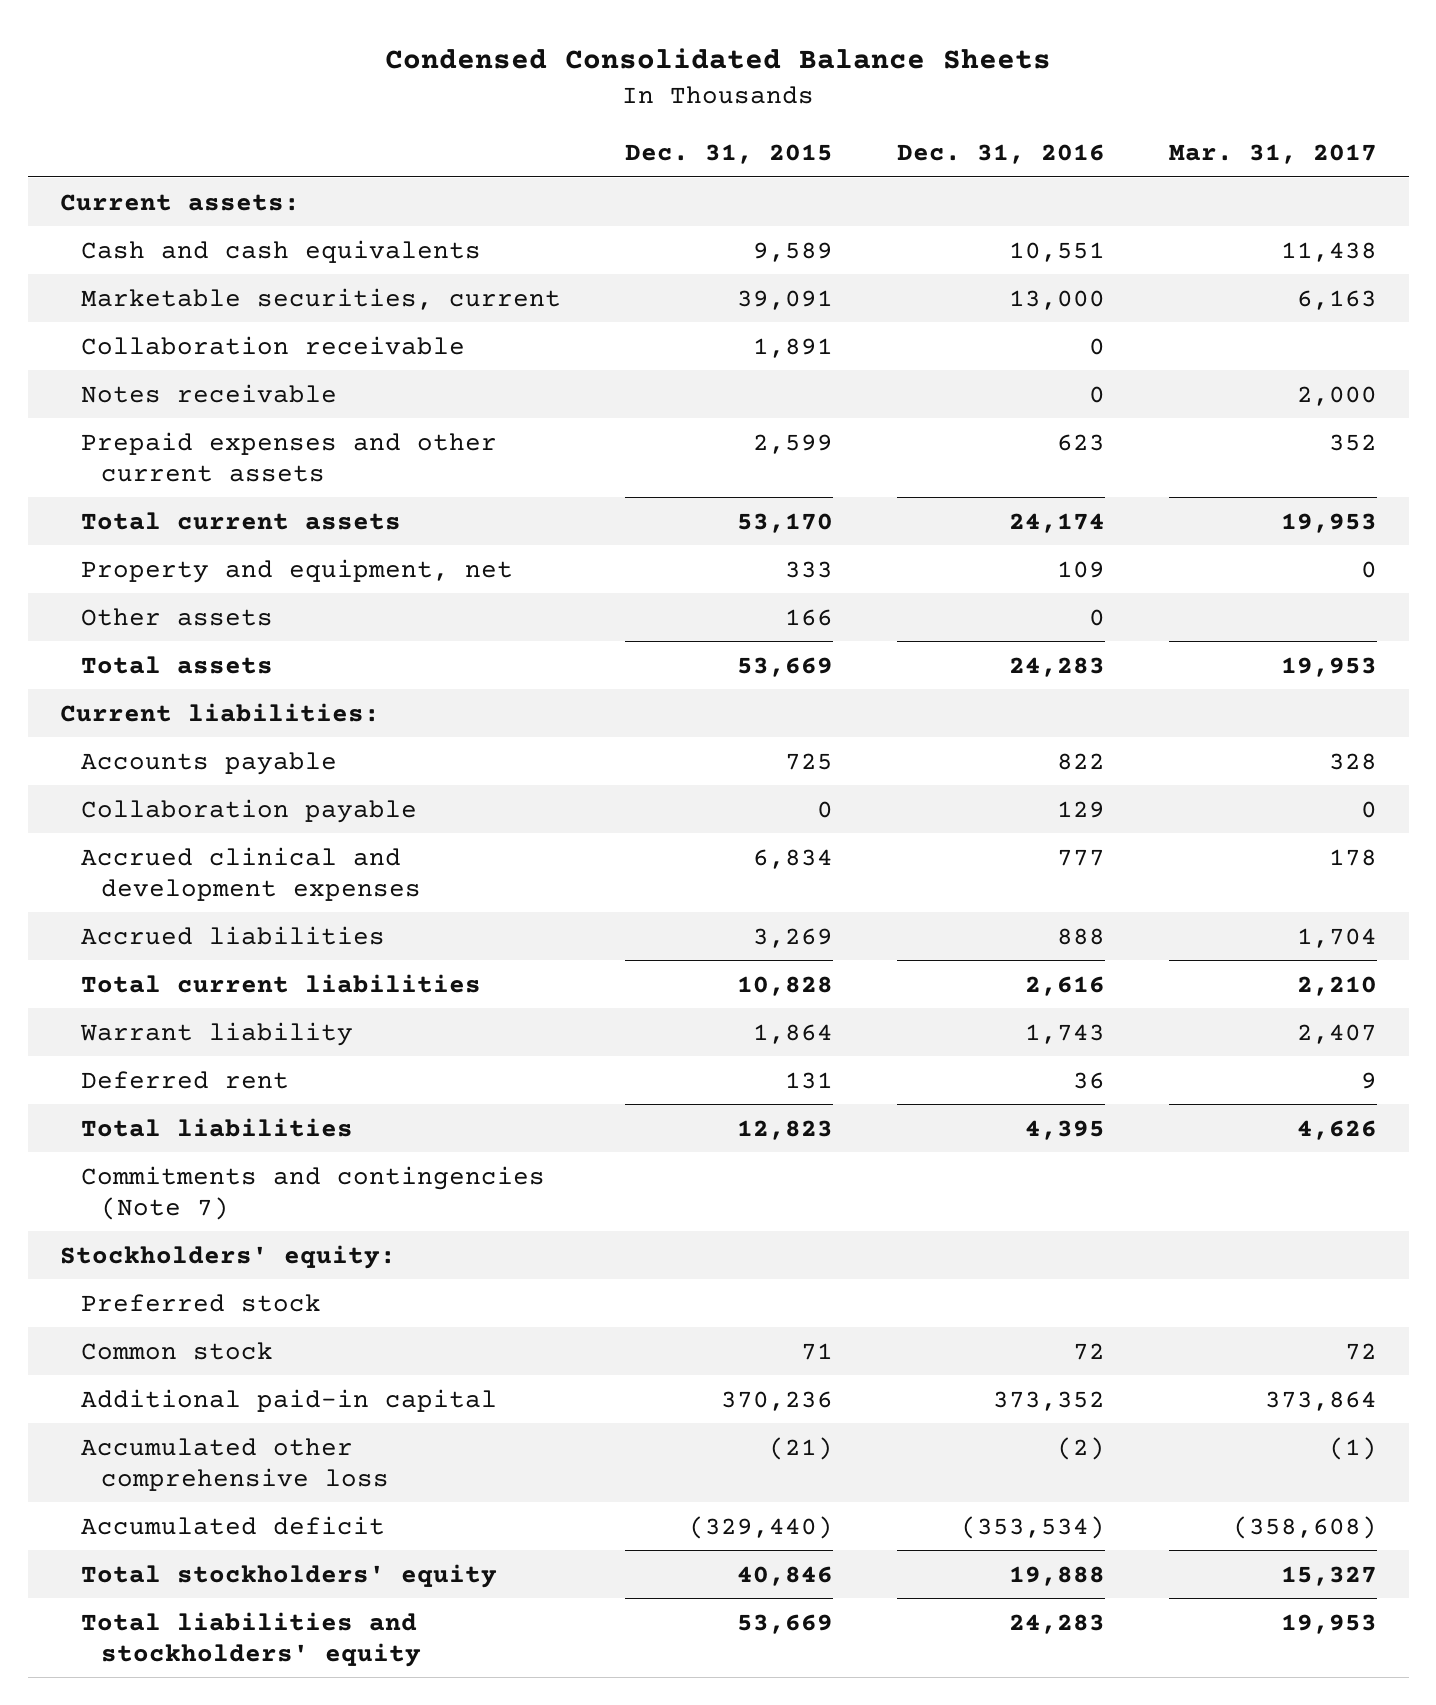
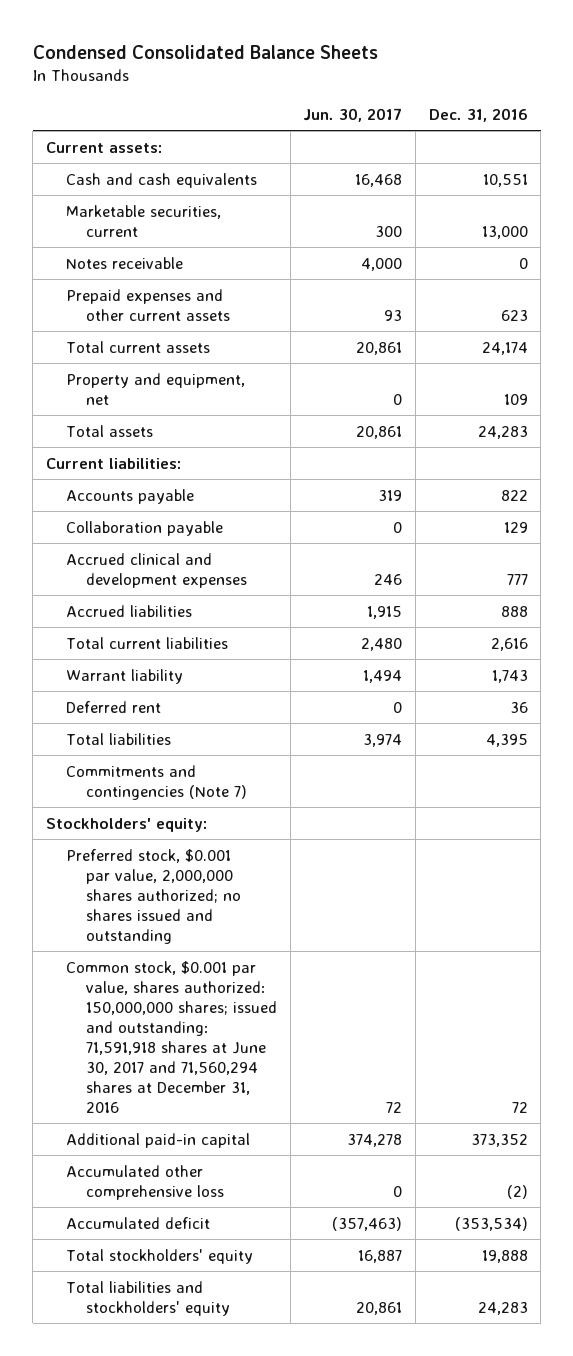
- | Dec. 31, 2015 | Dec. 31, 2016 | Mar. 31, 2017
+ | Jun. 30, 2017 | Dec. 31, 2016
- Collaboration receivable | 1,891 | 0 |
- Other assets | 166 | 0 |
- Preferred stock
- Common stock | 71 | 72 | 72
+ Preferred stock, $0.001 par value, 2,000,000 shares authorized; no shares issued and outstanding
+ Common stock, $0.001 par value, shares authorized: 150,000,000 shares; issued and outstanding: 71,591,918 shares at June 30, 2017 and 71,560,294 shares at December 31, 2016 | 72 | 72

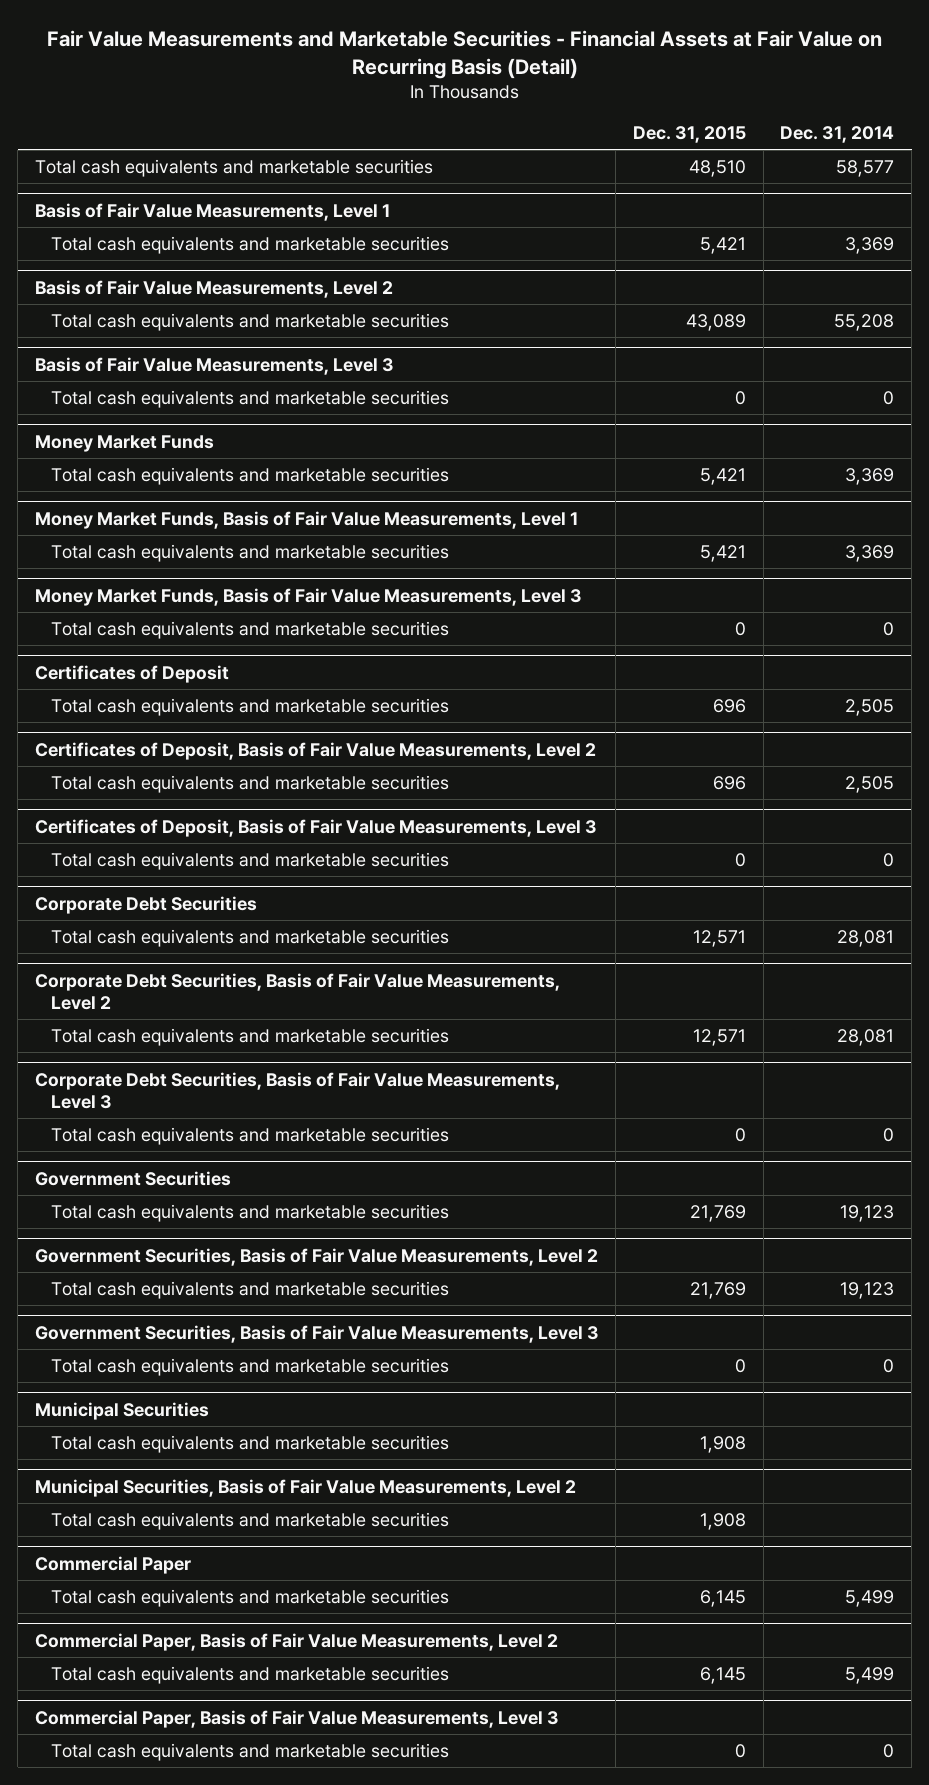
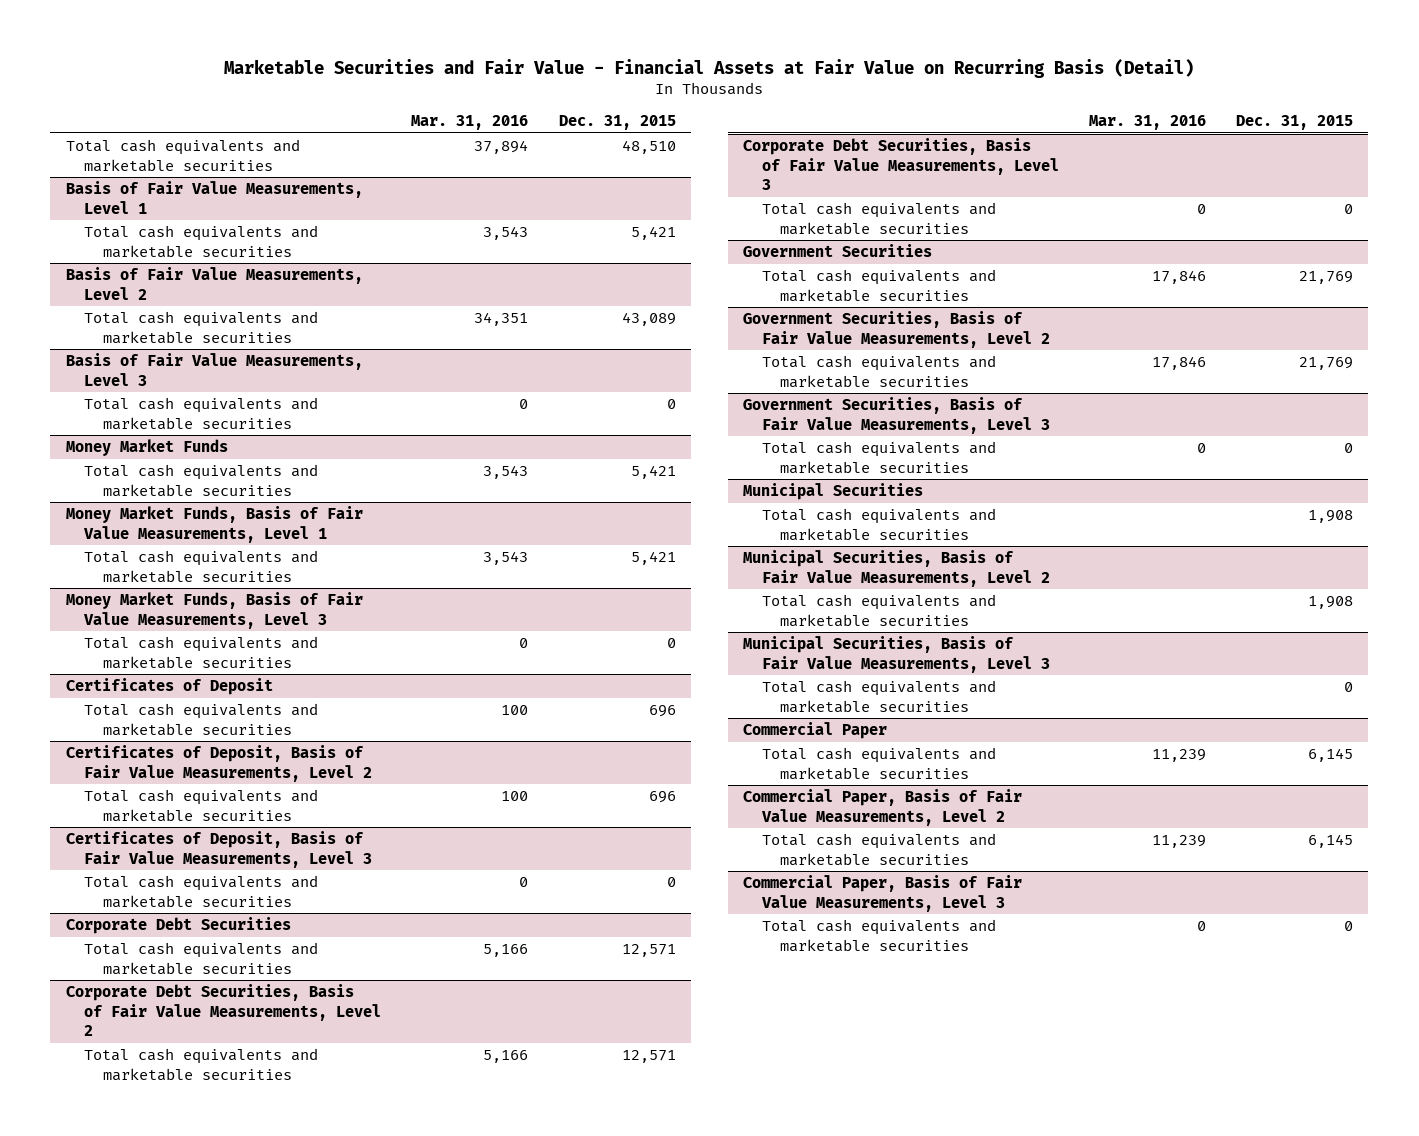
- Fair Value Measurements and Marketable Securities - Financial Assets at Fair Value on Recurring Basis (Detail)
+ Marketable Securities and Fair Value - Financial Assets at Fair Value on Recurring Basis (Detail)
- | Dec. 31, 2015 | Dec. 31, 2014
+ | Mar. 31, 2016 | Dec. 31, 2015
+ Municipal Securities, Basis of Fair Value Measurements, Level 3
+ Total cash equivalents and marketable securities | | 0

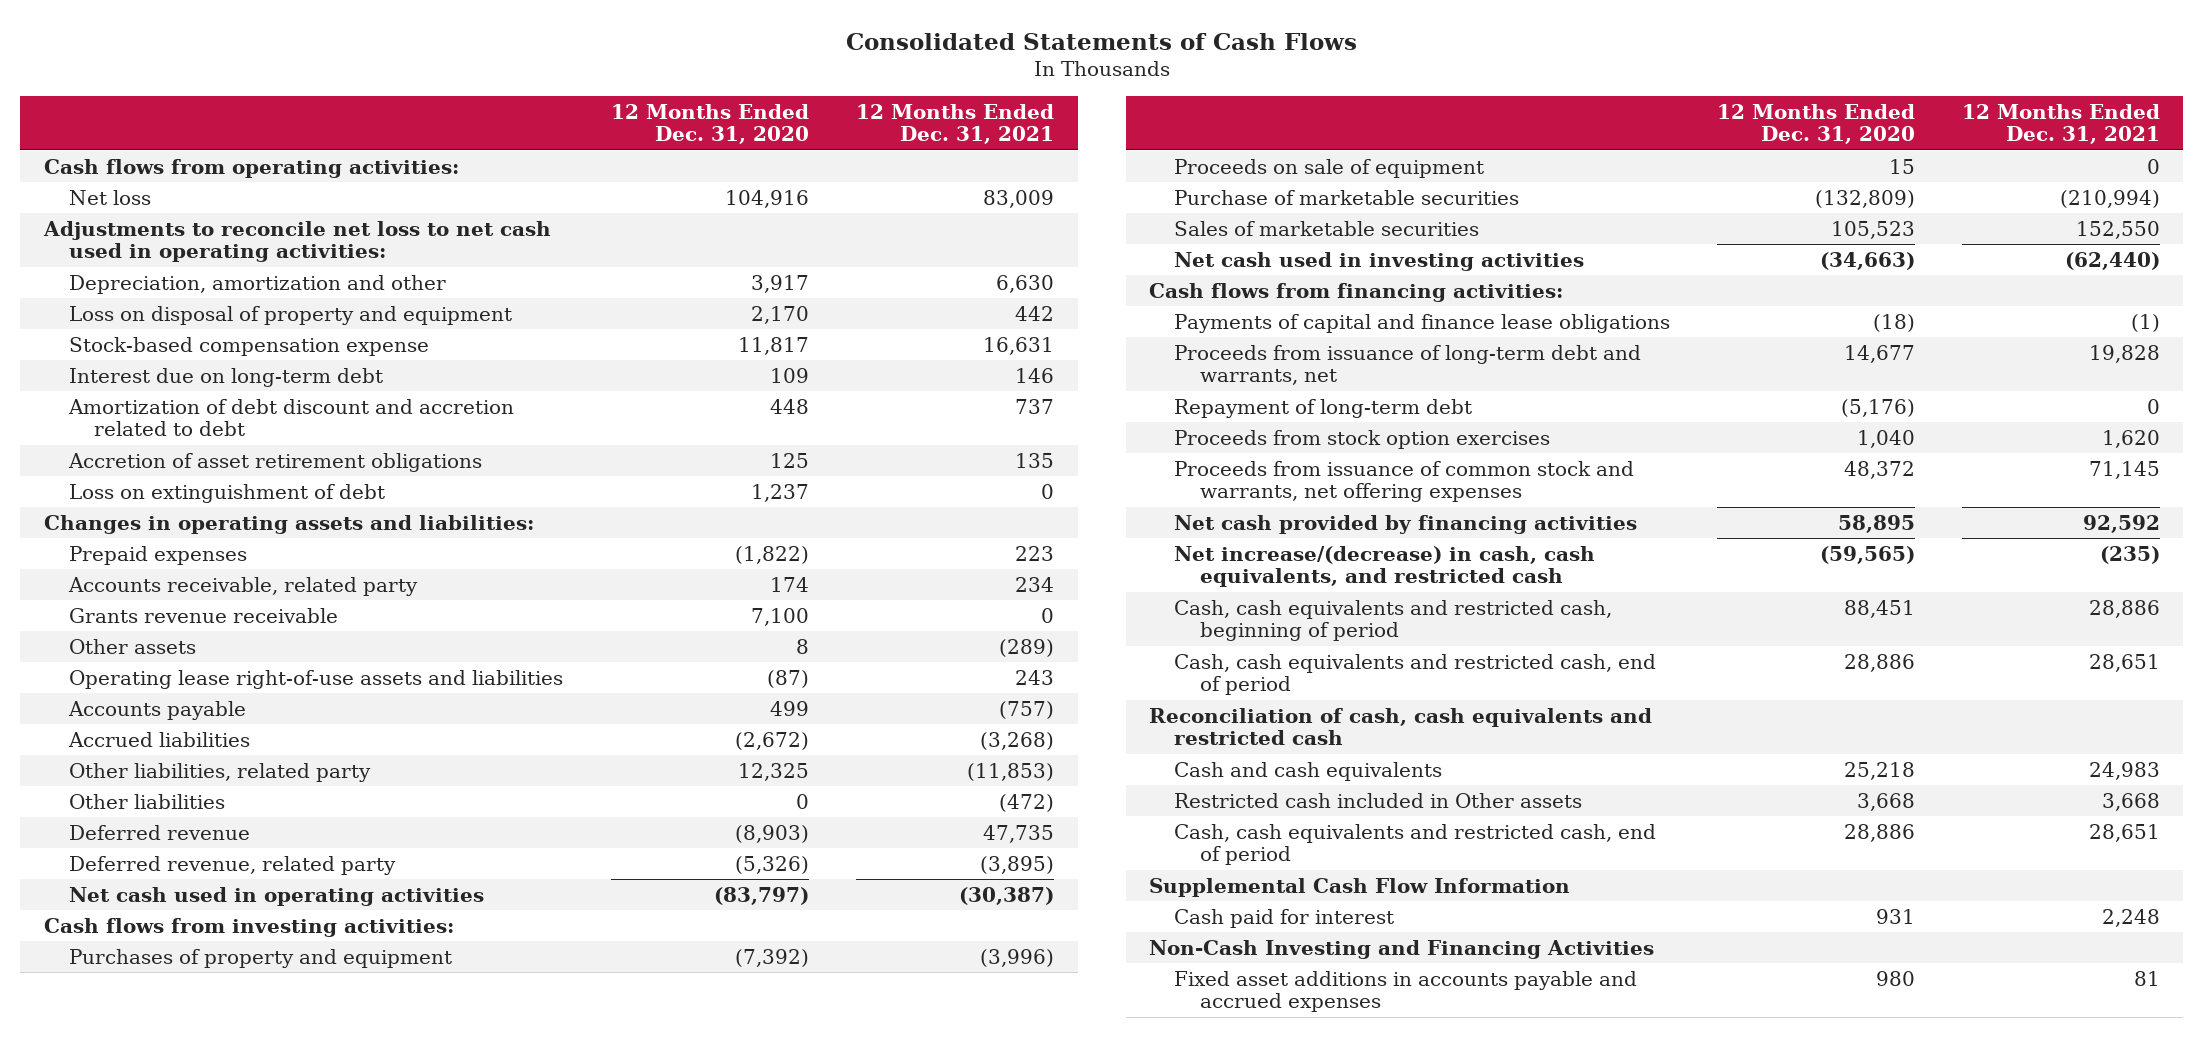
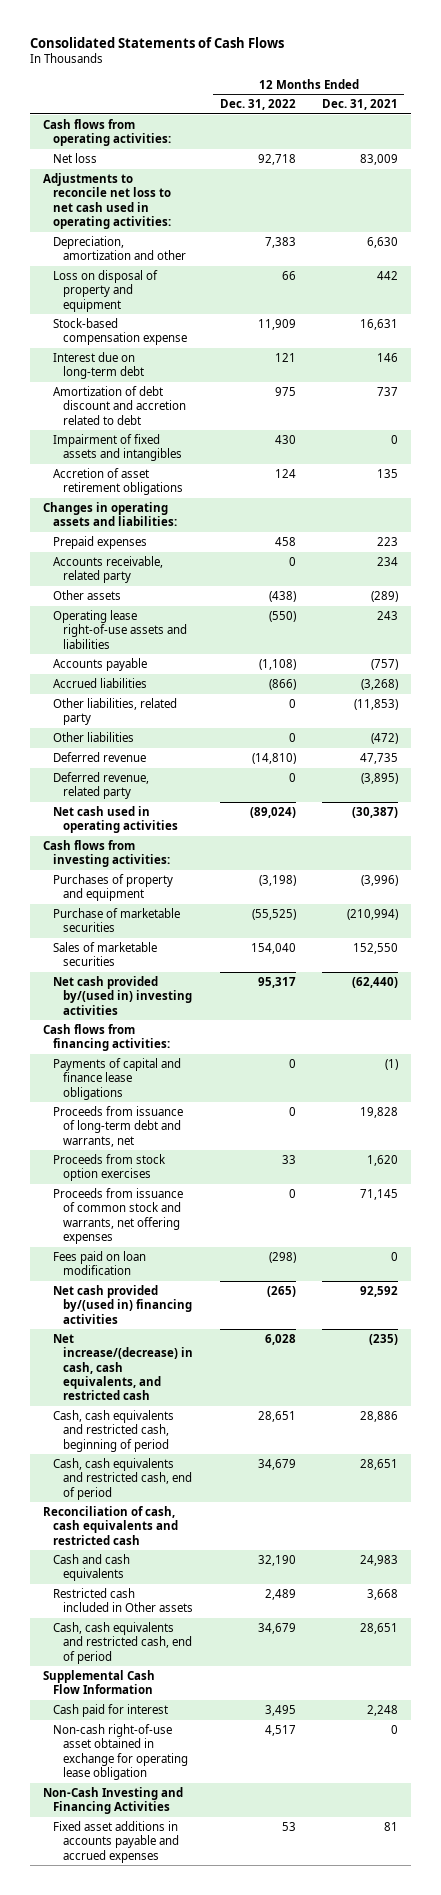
- | 12 Months Ended Dec. 31, 2020 | 12 Months Ended Dec. 31, 2021
+ | 12 Months Ended Dec. 31, 2022 | 12 Months Ended Dec. 31, 2021
+ Impairment of fixed assets and intangibles | 430 | 0
- Loss on extinguishment of debt | 1,237 | 0
- Grants revenue receivable | 7,100 | 0
- Proceeds on sale of equipment | 15 | 0
- Net cash used in investing activities | (34,663) | (62,440)
+ Net cash provided by/(used in) investing activities | 95,317 | (62,440)
- Repayment of long-term debt | (5,176) | 0
- Net cash provided by financing activities | 58,895 | 92,592
+ Fees paid on loan modification | (298) | 0
+ Net cash provided by/(used in) financing activities | (265) | 92,592
+ Non-cash right-of-use asset obtained in exchange for operating lease obligation | 4,517 | 0

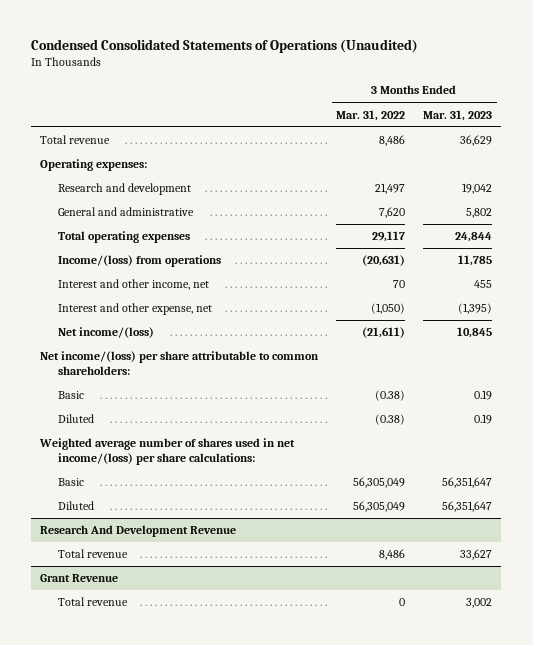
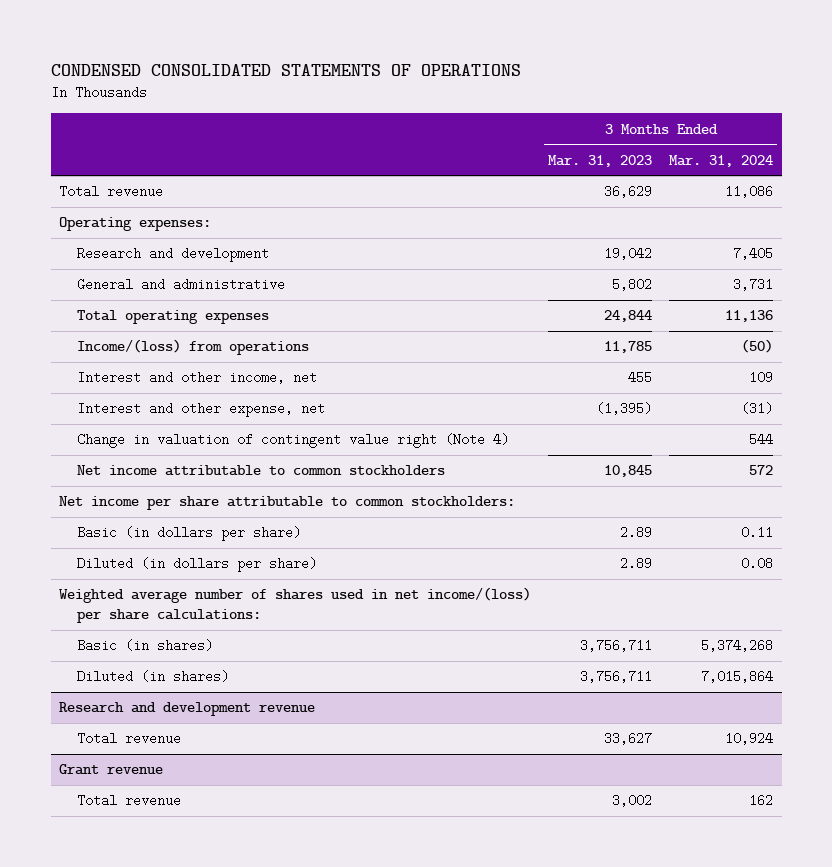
- Condensed Consolidated Statements of Operations (Unaudited)
+ CONDENSED CONSOLIDATED STATEMENTS OF OPERATIONS
- | 3 Months Ended Mar. 31, 2022 | 3 Months Ended Mar. 31, 2023
+ | 3 Months Ended Mar. 31, 2023 | 3 Months Ended Mar. 31, 2024
- Net income/(loss) | (21,611) | 10,845
- Net income/(loss) per share attributable to common shareholders:
- Basic | (0.38) | 0.19
- Diluted | (0.38) | 0.19
+ Change in valuation of contingent value right (Note 4) | | 544
+ Net income attributable to common stockholders | 10,845 | 572
+ Net income per share attributable to common stockholders:
+ Basic (in dollars per share) | 2.89 | 0.11
+ Diluted (in dollars per share) | 2.89 | 0.08
- Basic | 56,305,049 | 56,351,647
- Diluted | 56,305,049 | 56,351,647
- Research And Development Revenue
+ Basic (in shares) | 3,756,711 | 5,374,268
+ Diluted (in shares) | 3,756,711 | 7,015,864
+ Research and development revenue
- Grant Revenue
+ Grant revenue

